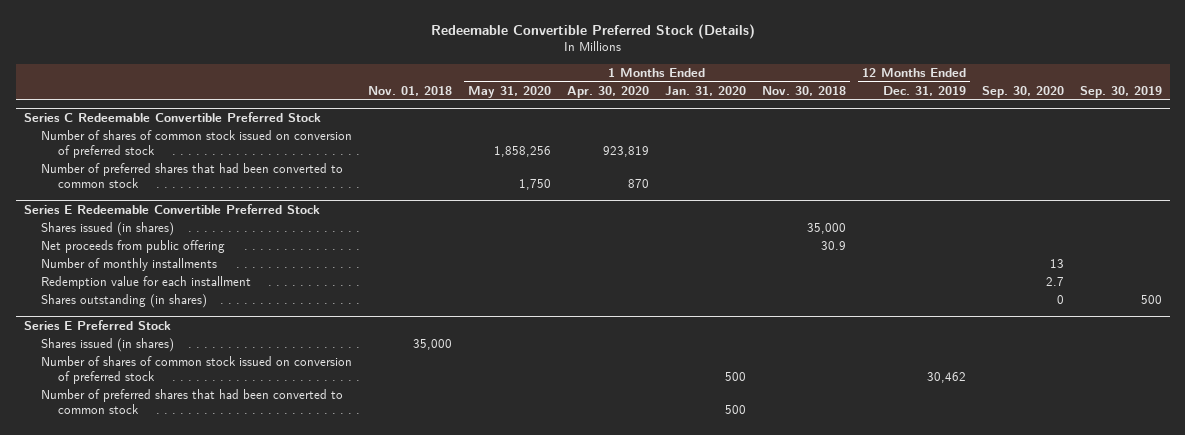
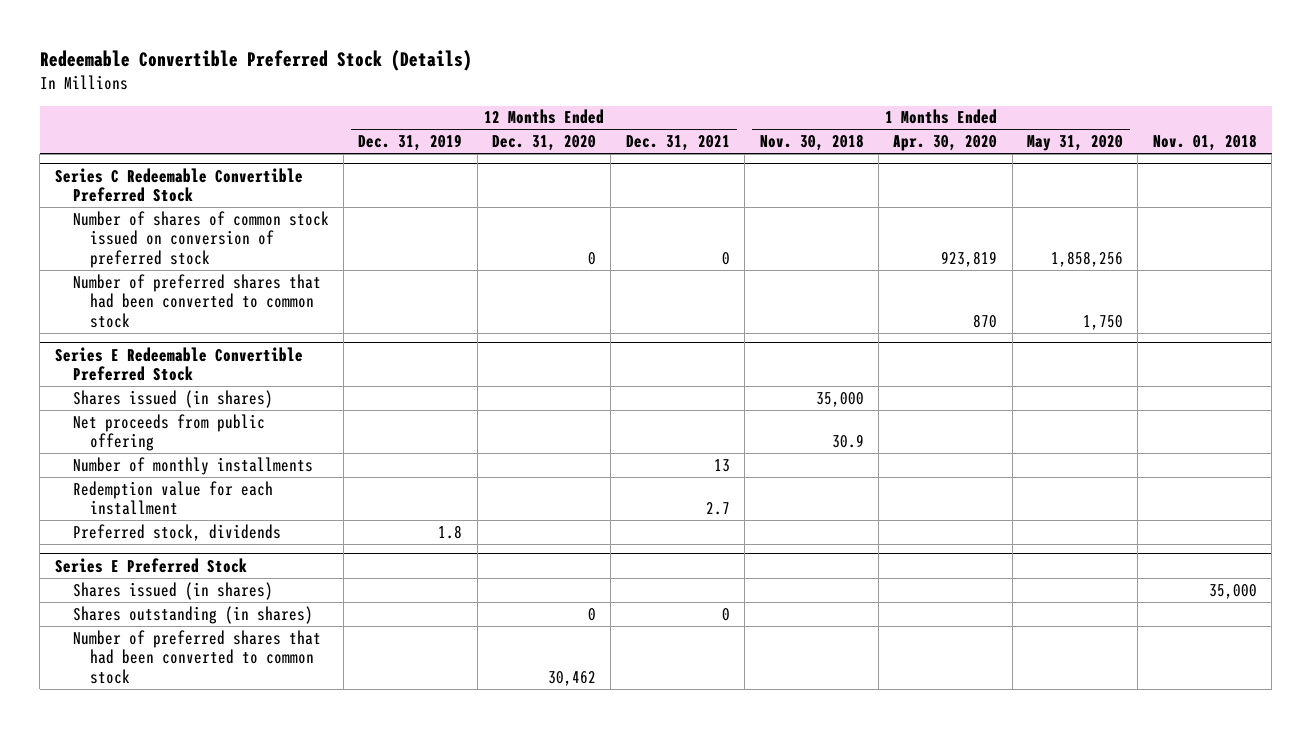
- | Nov. 01, 2018 | 1 Months Ended May 31, 2020 | 1 Months Ended Apr. 30, 2020 | 1 Months Ended Jan. 31, 2020 | 1 Months Ended Nov. 30, 2018 | 12 Months Ended Dec. 31, 2019 | Sep. 30, 2020 | Sep. 30, 2019
+ | 12 Months Ended Dec. 31, 2019 | 12 Months Ended Dec. 31, 2020 | 12 Months Ended Dec. 31, 2021 | 1 Months Ended Nov. 30, 2018 | 1 Months Ended Apr. 30, 2020 | 1 Months Ended May 31, 2020 | Nov. 01, 2018
@ Series E Redeemable Convertible Preferred Stock
- Shares outstanding (in shares) | | | | | | | 0 | 500
+ Preferred stock, dividends | 1.8 | | | | | |
@ Series E Preferred Stock
- Number of shares of common stock issued on conversion of preferred stock | | | | 500 | | 30,462 | |
+ Shares outstanding (in shares) | | 0 | 0 | | | |

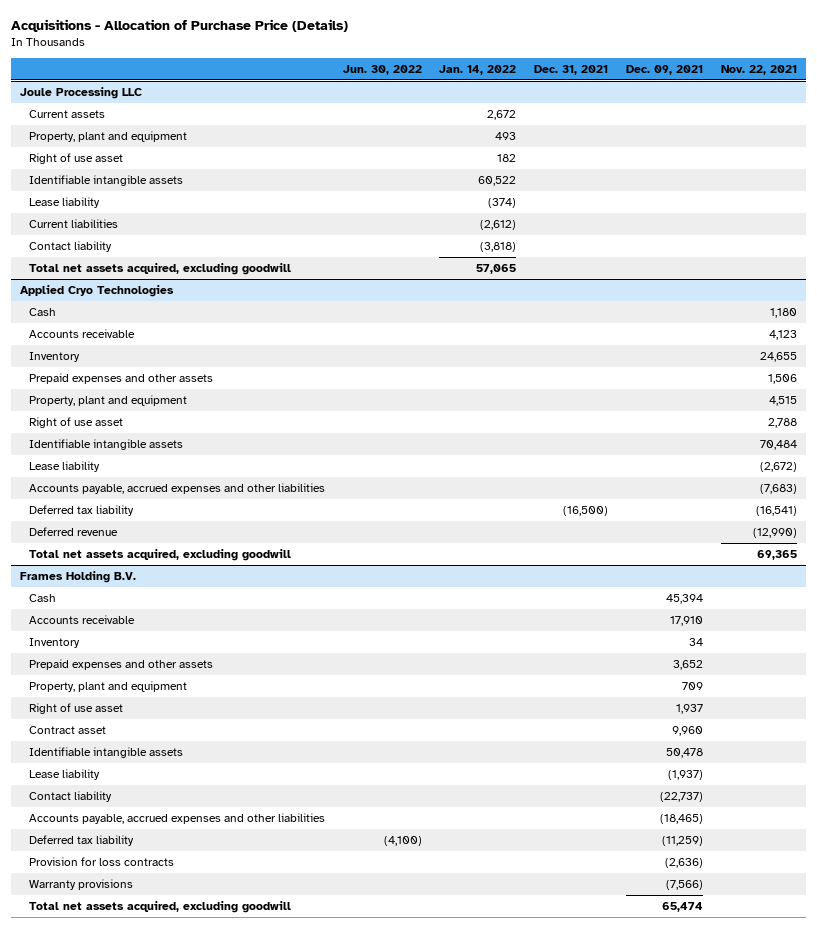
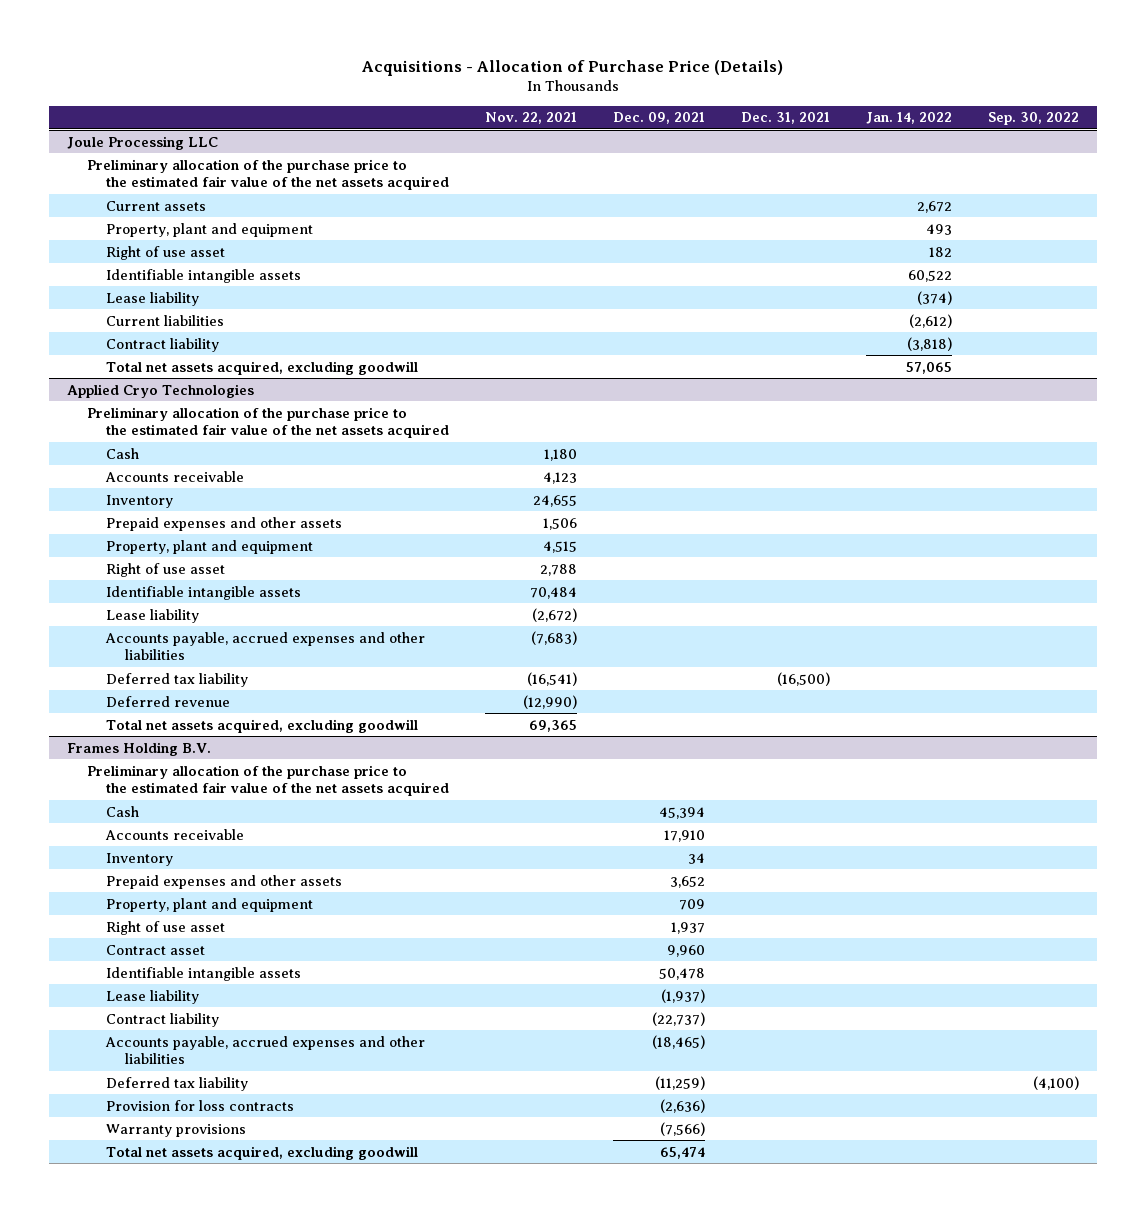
- | Jun. 30, 2022 | Jan. 14, 2022 | Dec. 31, 2021 | Dec. 09, 2021 | Nov. 22, 2021
+ | Nov. 22, 2021 | Dec. 09, 2021 | Dec. 31, 2021 | Jan. 14, 2022 | Sep. 30, 2022
@ Joule Processing LLC
+ Preliminary allocation of the purchase price to the estimated fair value of the net assets acquired
- Contact liability | | (3,818) | | |
+ Contract liability | | | | (3,818) |
@ Applied Cryo Technologies
+ Preliminary allocation of the purchase price to the estimated fair value of the net assets acquired
@ Frames Holding B.V.
+ Preliminary allocation of the purchase price to the estimated fair value of the net assets acquired
- Contact liability | | | | (22,737) |
+ Contract liability | | (22,737) | | |

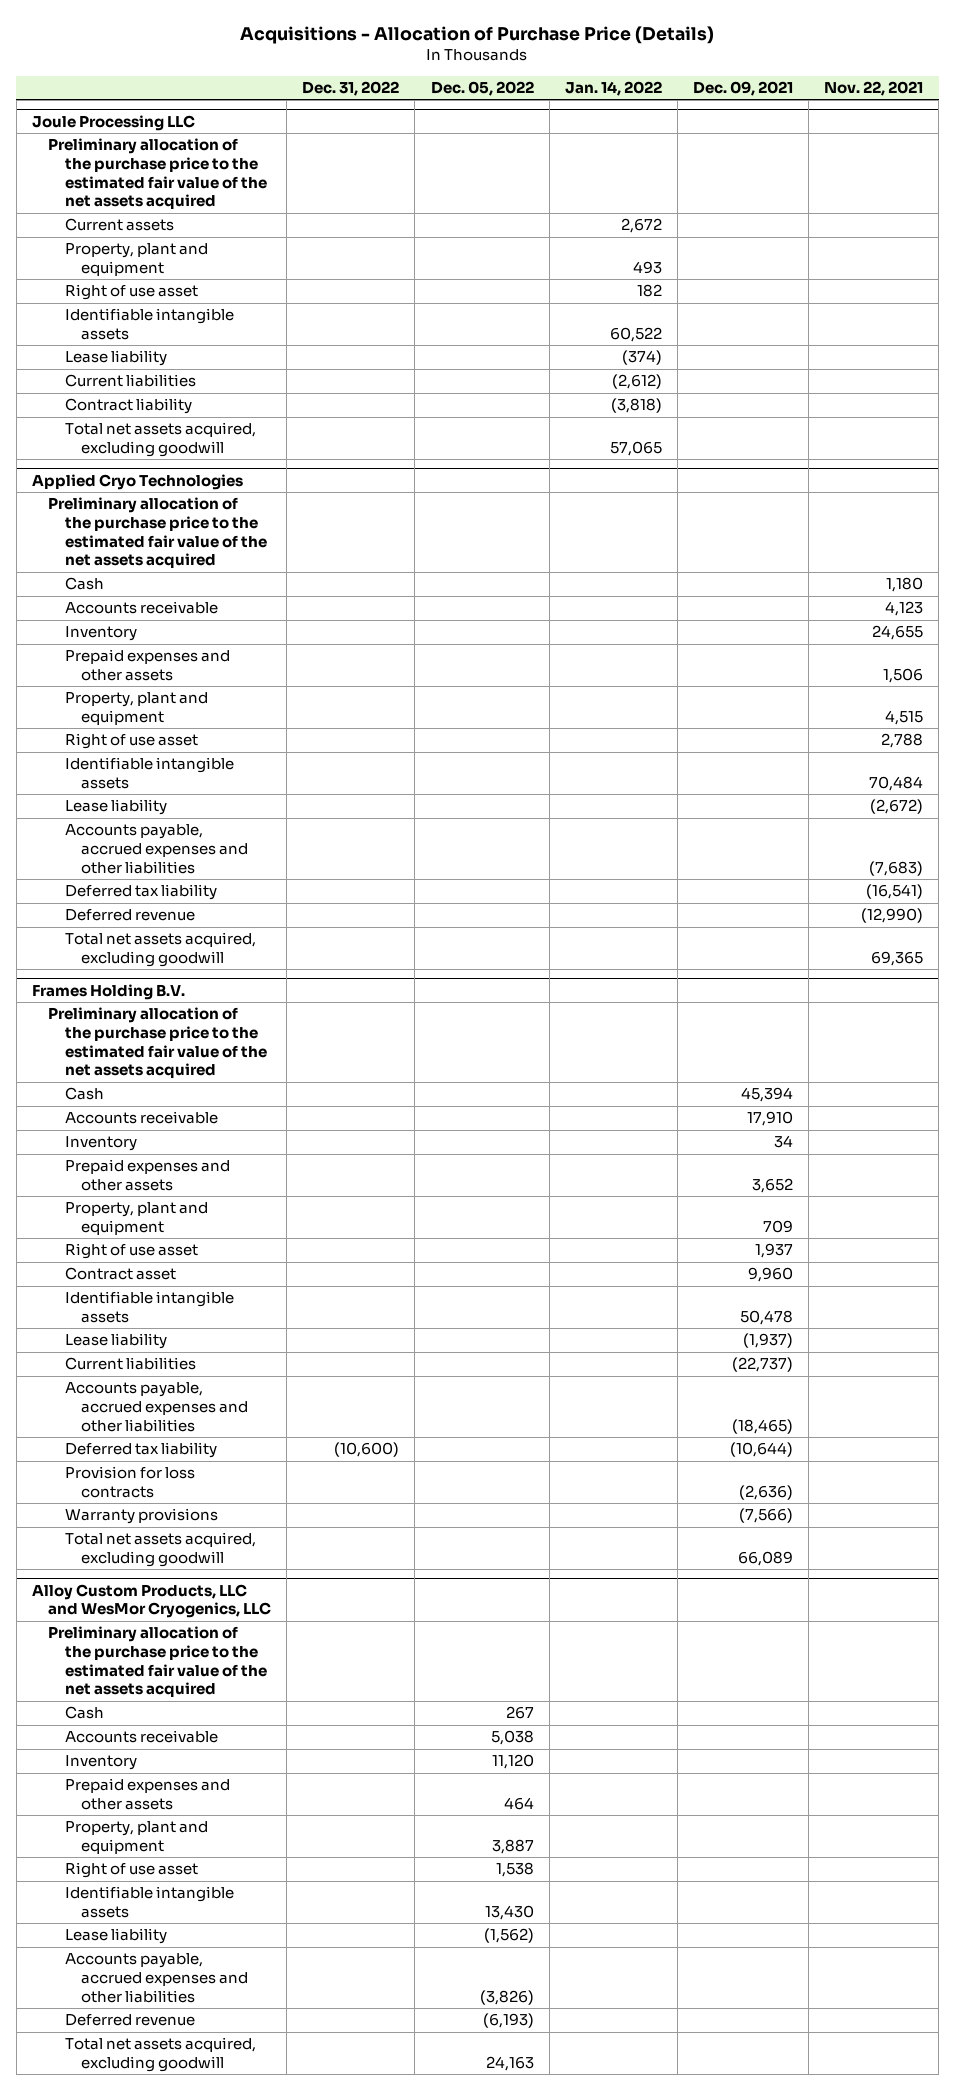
- | Nov. 22, 2021 | Dec. 09, 2021 | Dec. 31, 2021 | Jan. 14, 2022 | Sep. 30, 2022
+ | Dec. 31, 2022 | Dec. 05, 2022 | Jan. 14, 2022 | Dec. 09, 2021 | Nov. 22, 2021
@ Frames Holding B.V.
- Contract liability | | (22,737) | | |
+ Current liabilities | | | | (22,737) |
- Deferred tax liability | | (11,259) | | | (4,100)
+ Deferred tax liability | (10,600) | | | (10,644) |
- Total net assets acquired, excluding goodwill | | 65,474 | | |
+ Total net assets acquired, excluding goodwill | | | | 66,089 |
+ Alloy Custom Products, LLC and WesMor Cryogenics, LLC
+ Preliminary allocation of the purchase price to the estimated fair value of the net assets acquired
+ Cash | | 267 | | |
+ Accounts receivable | | 5,038 | | |
+ Inventory | | 11,120 | | |
+ Prepaid expenses and other assets | | 464 | | |
+ Property, plant and equipment | | 3,887 | | |
+ Right of use asset | | 1,538 | | |
+ Identifiable intangible assets | | 13,430 | | |
+ Lease liability | | (1,562) | | |
+ Accounts payable, accrued expenses and other liabilities | | (3,826) | | |
+ Deferred revenue | | (6,193) | | |
+ Total net assets acquired, excluding goodwill | | 24,163 | | |

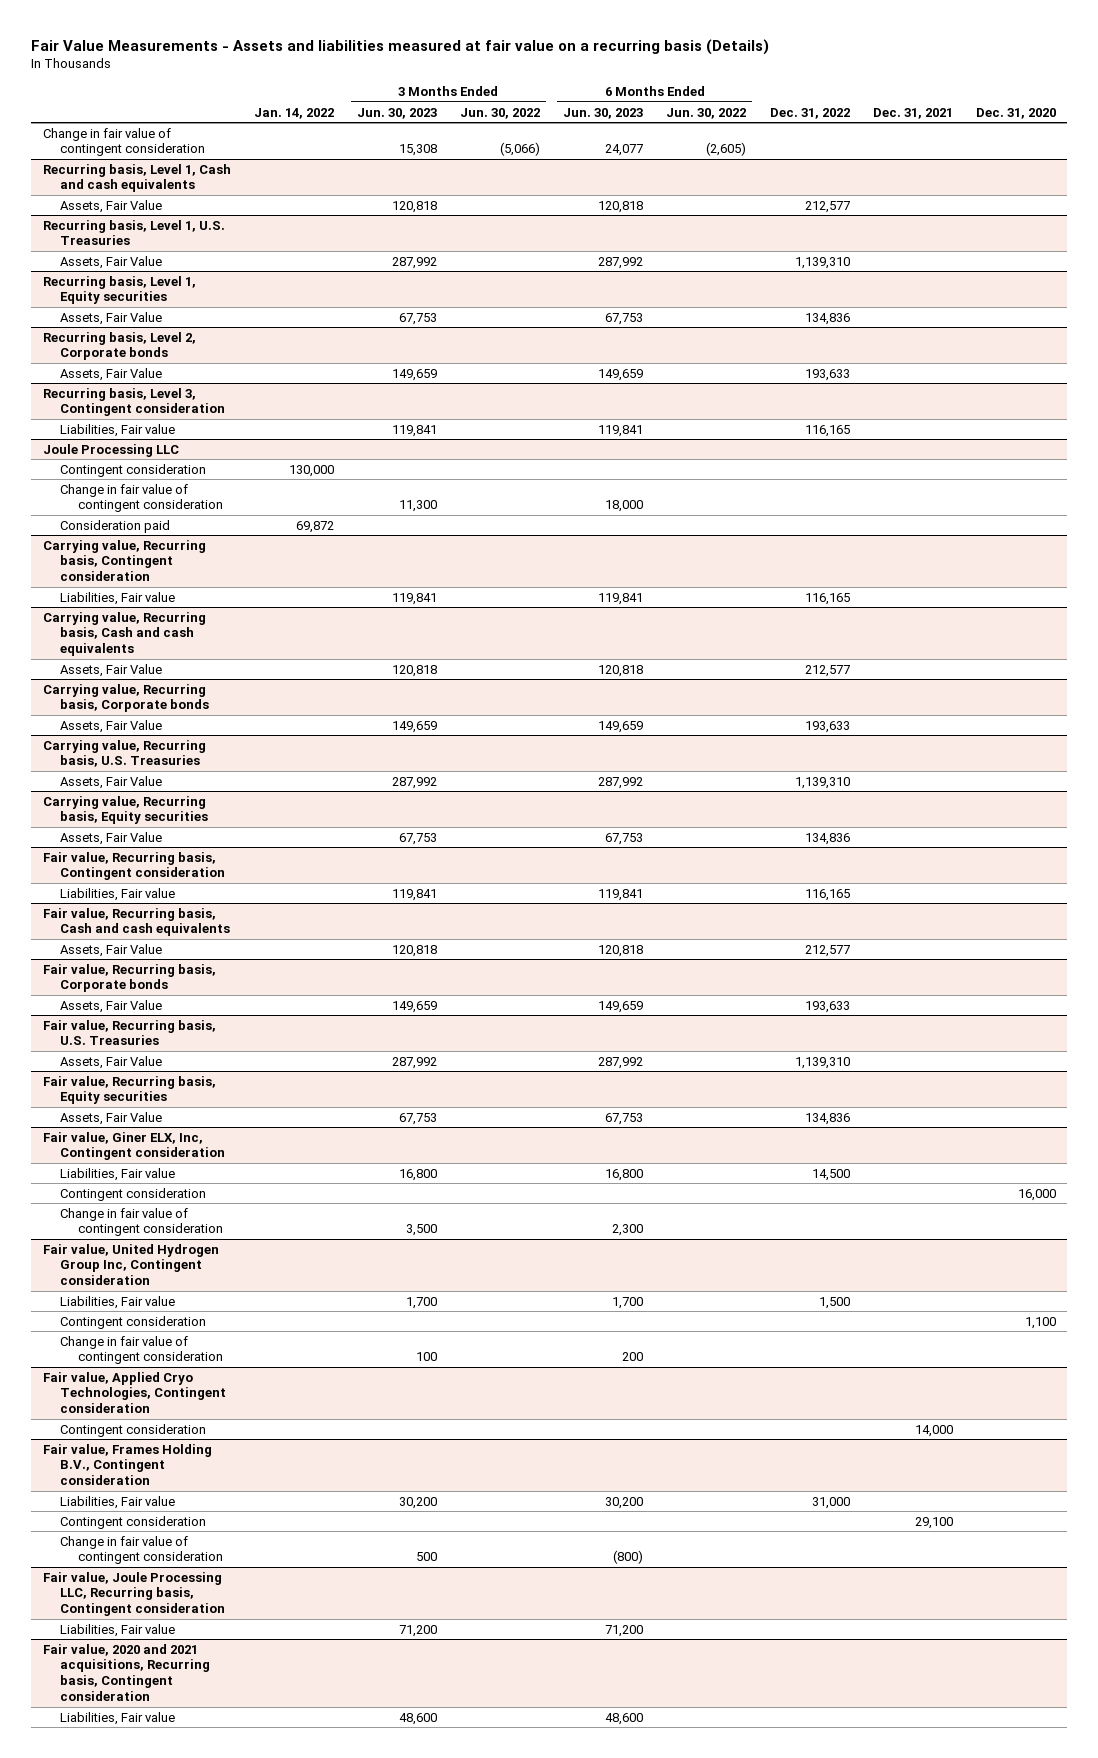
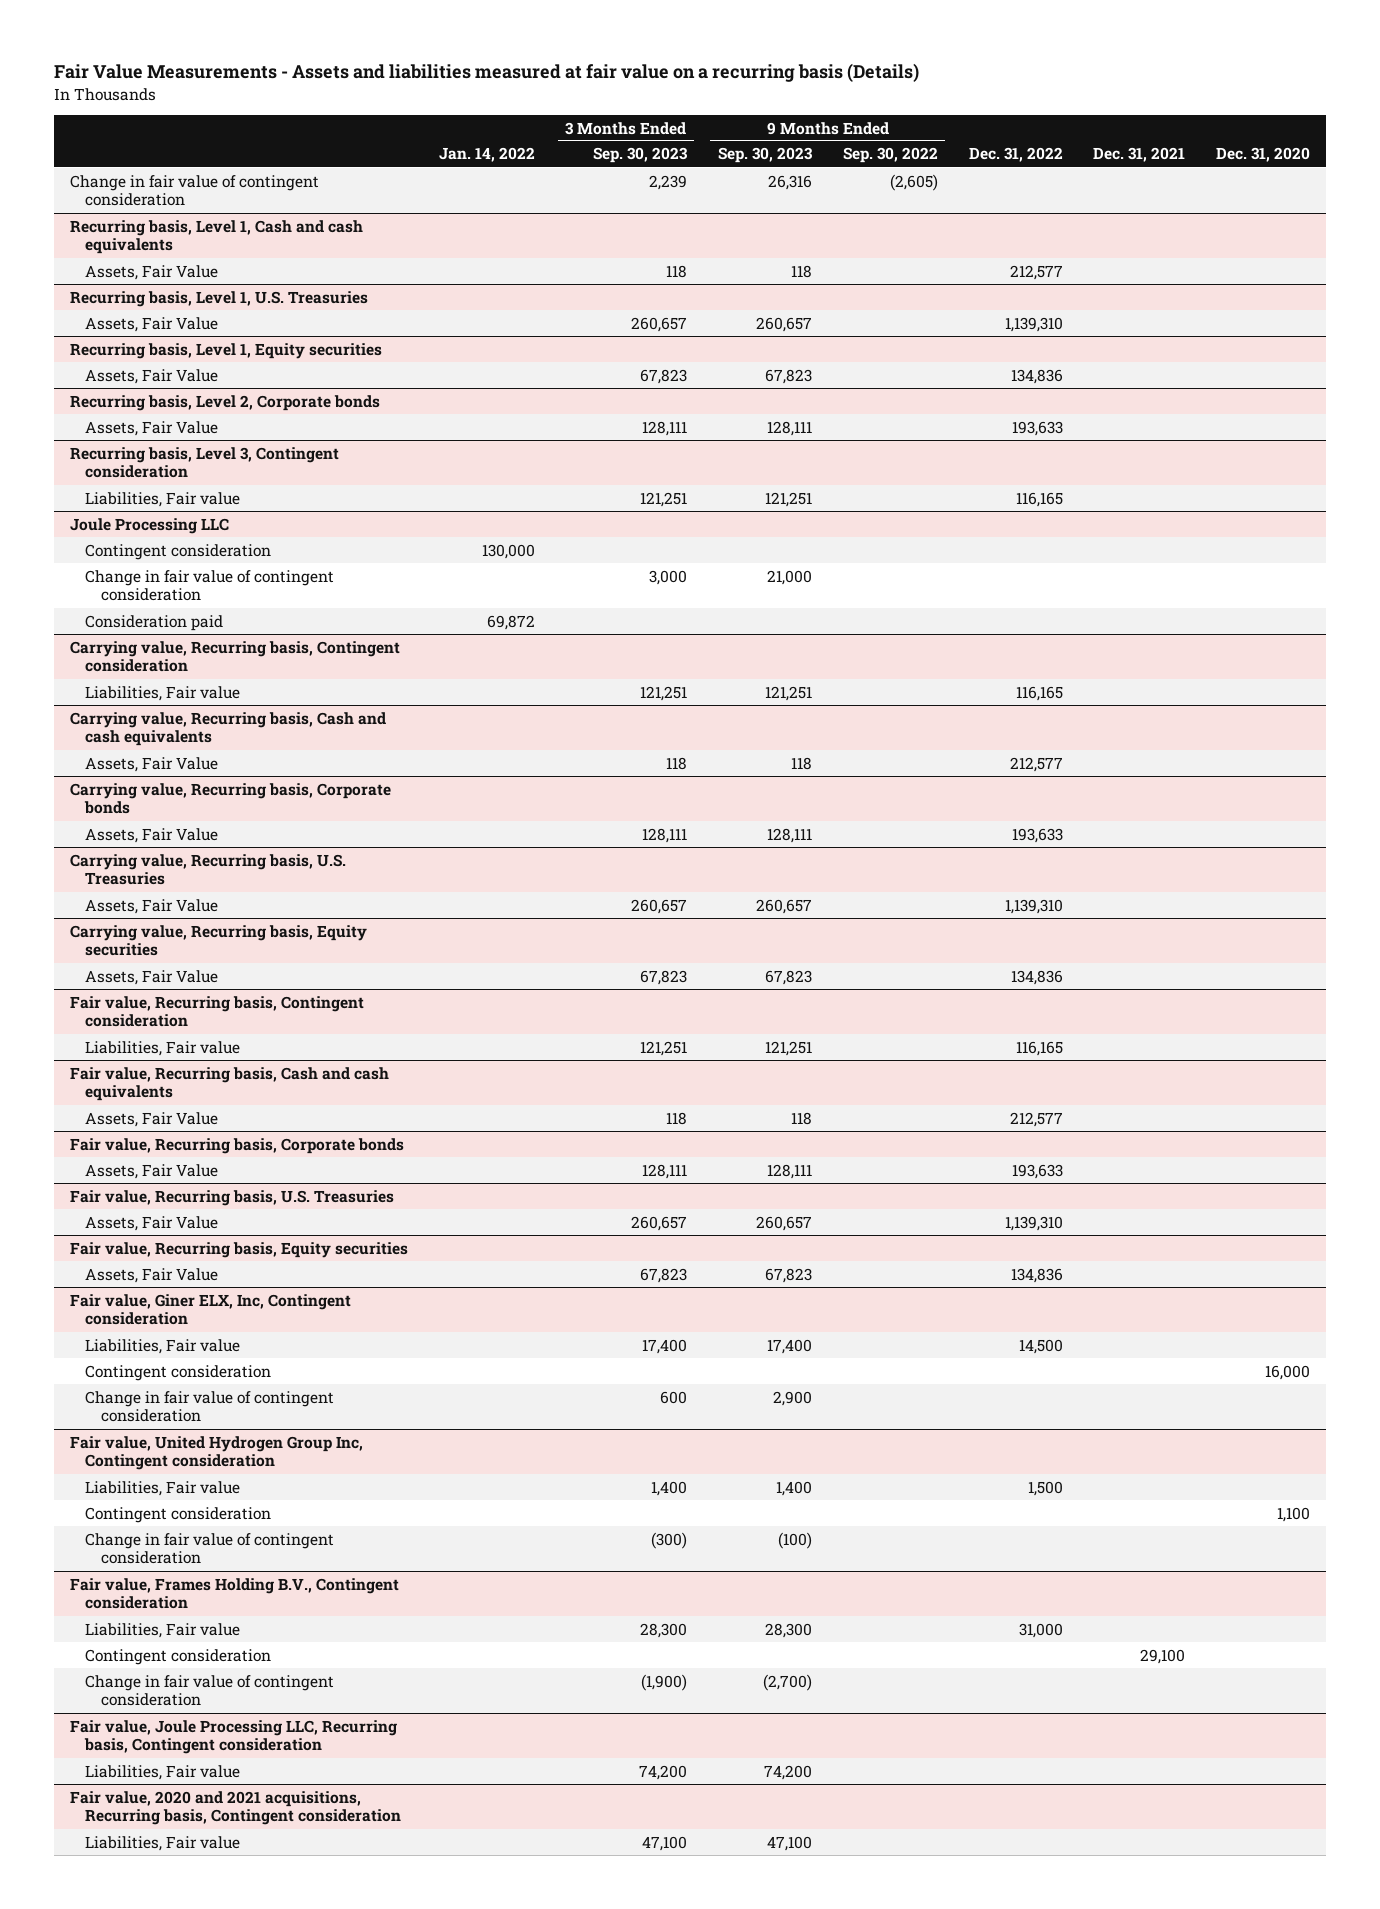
- | Jan. 14, 2022 | 3 Months Ended Jun. 30, 2023 | 3 Months Ended Jun. 30, 2022 | 6 Months Ended Jun. 30, 2023 | 6 Months Ended Jun. 30, 2022 | Dec. 31, 2022 | Dec. 31, 2021 | Dec. 31, 2020
+ | Jan. 14, 2022 | 3 Months Ended Sep. 30, 2023 | 9 Months Ended Sep. 30, 2023 | 9 Months Ended Sep. 30, 2022 | Dec. 31, 2022 | Dec. 31, 2021 | Dec. 31, 2020
- Fair value, Applied Cryo Technologies, Contingent consideration
- Contingent consideration | | | | | | | 14,000 |

